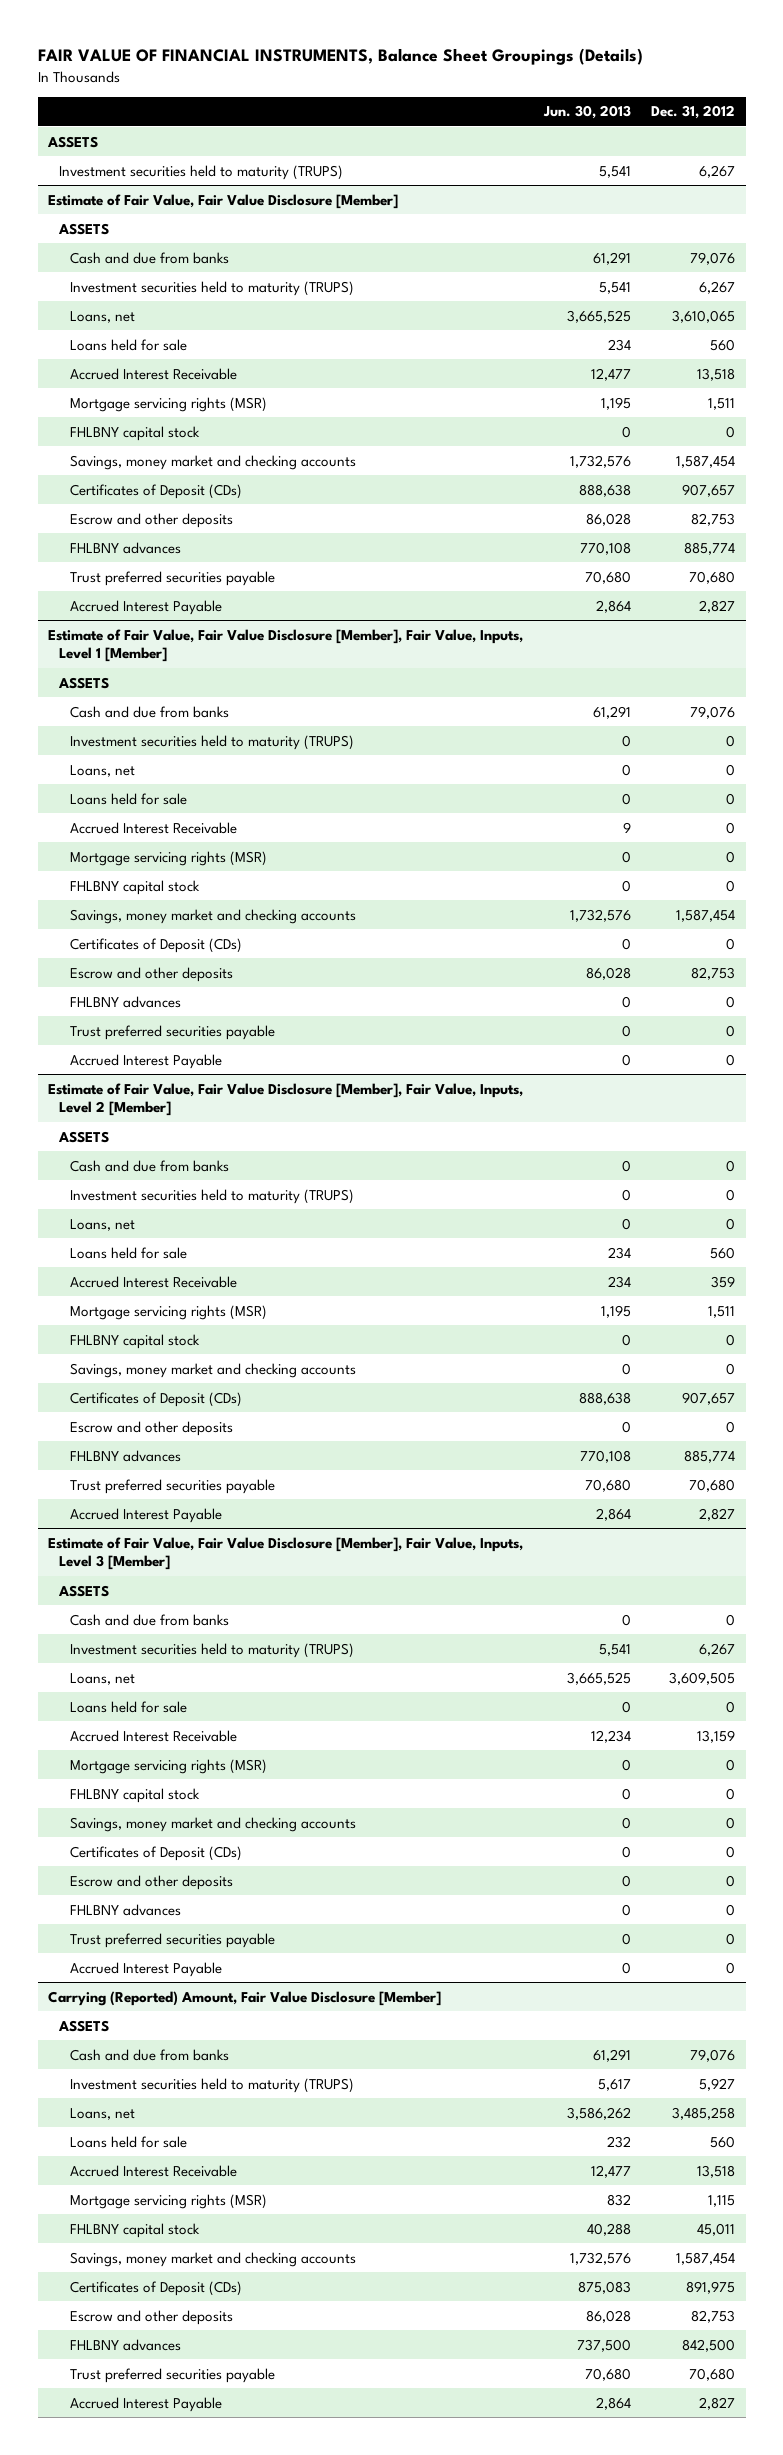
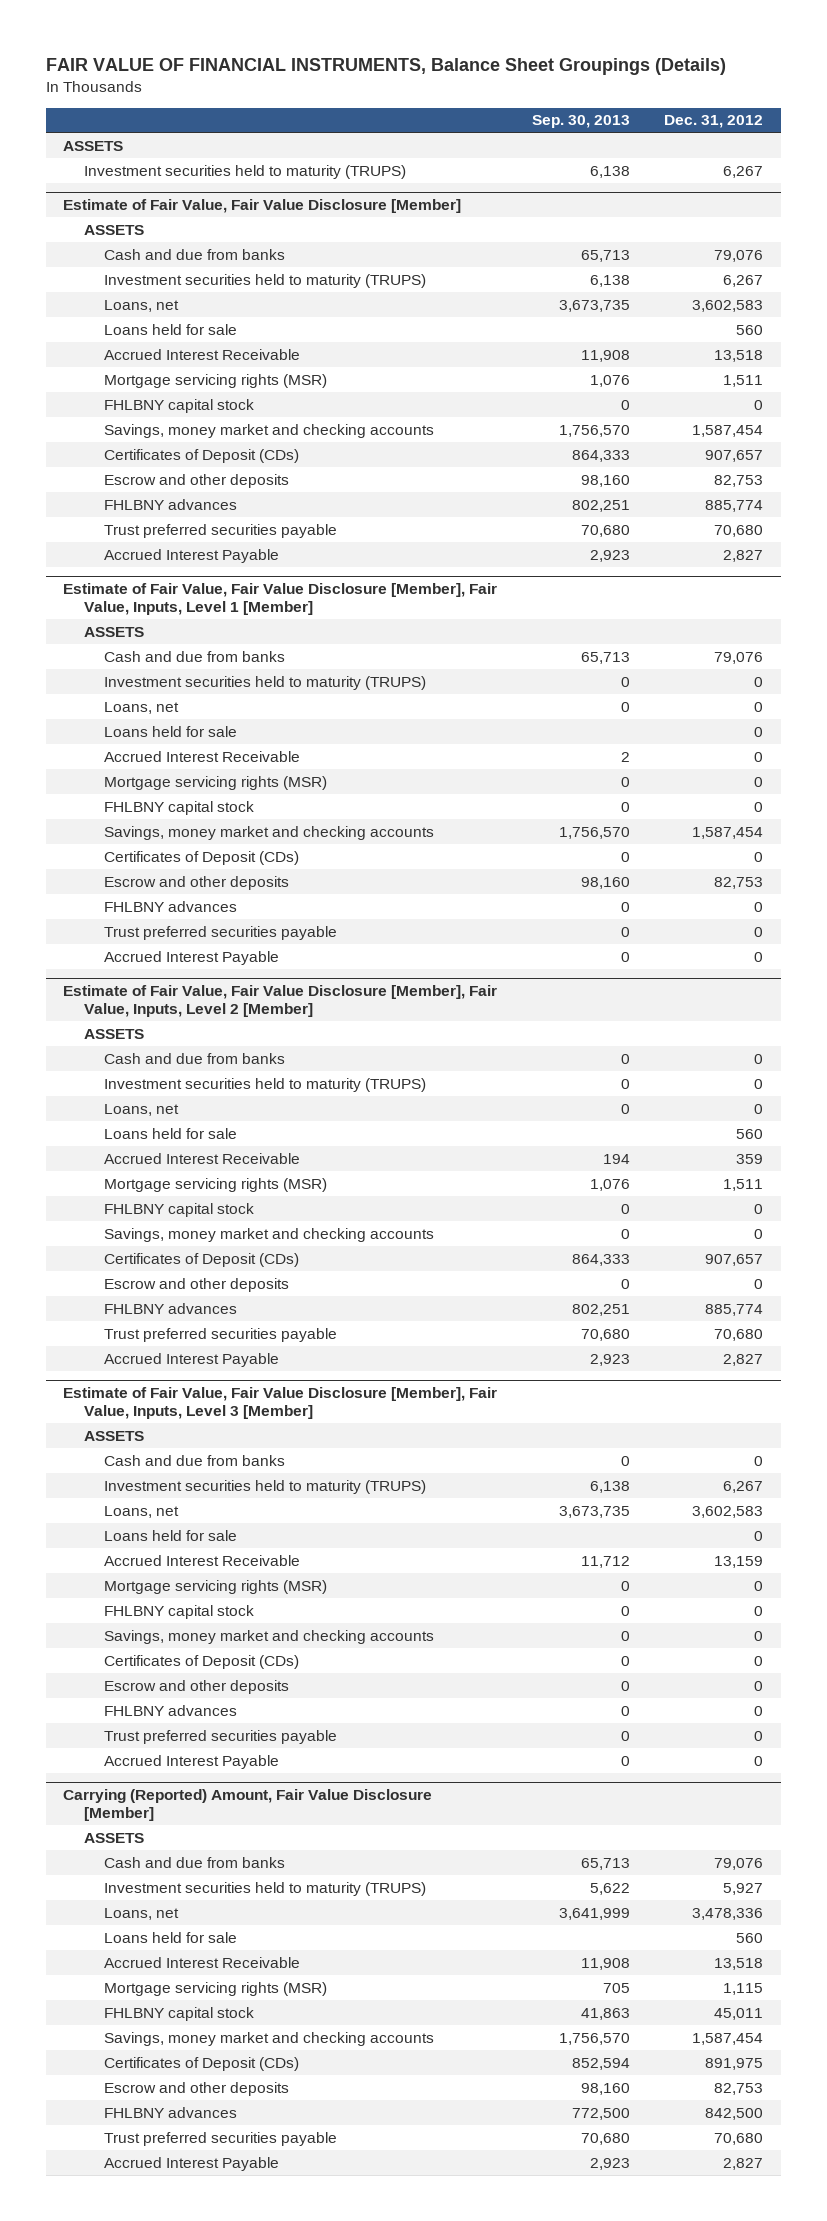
- | Jun. 30, 2013 | Dec. 31, 2012
+ | Sep. 30, 2013 | Dec. 31, 2012
@ Estimate of Fair Value, Fair Value Disclosure [Member]
- Loans, net | 3,665,525 | 3,610,065
+ Loans, net | 3,673,735 | 3,602,583
@ Estimate of Fair Value, Fair Value Disclosure [Member], Fair Value, Inputs, Level 3 [Member]
- Loans, net | 3,665,525 | 3,609,505
+ Loans, net | 3,673,735 | 3,602,583
@ Carrying (Reported) Amount, Fair Value Disclosure [Member]
- Loans, net | 3,586,262 | 3,485,258
+ Loans, net | 3,641,999 | 3,478,336

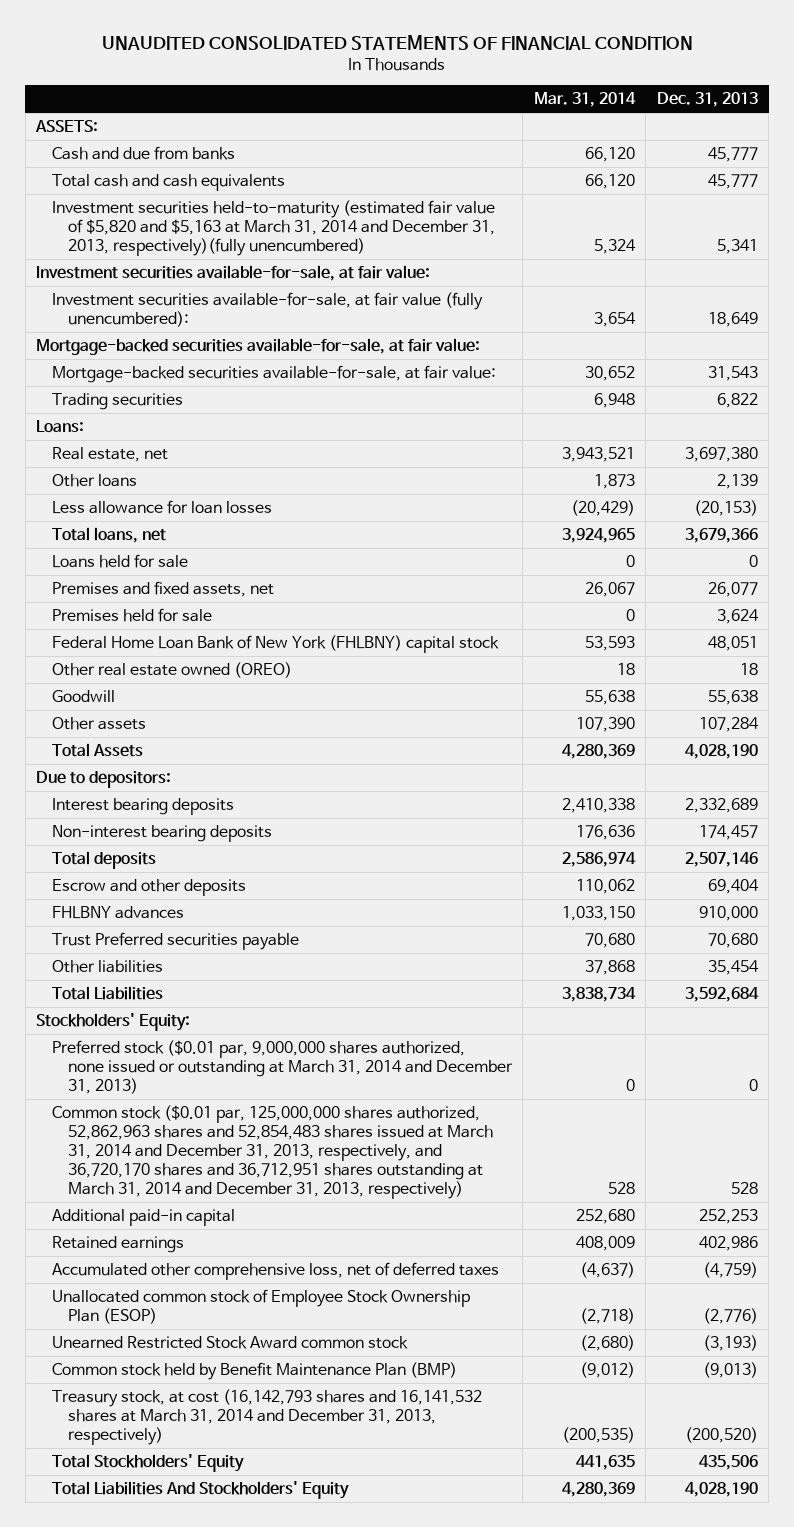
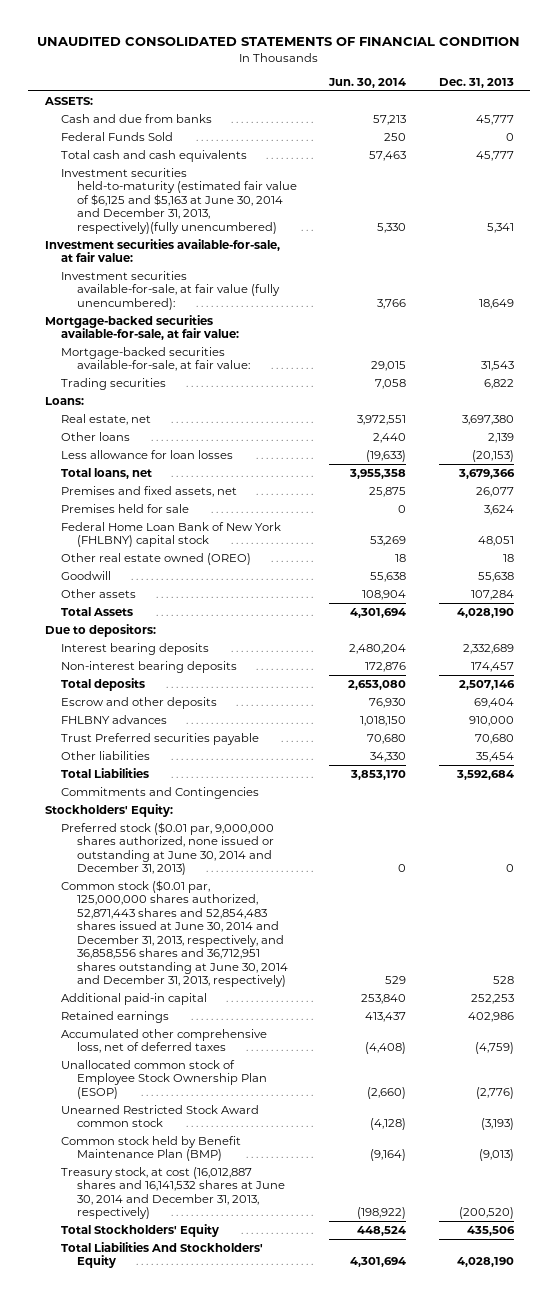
- | Mar. 31, 2014 | Dec. 31, 2013
+ | Jun. 30, 2014 | Dec. 31, 2013
+ Federal Funds Sold | 250 | 0
- Investment securities held-to-maturity (estimated fair value of $5,820 and $5,163 at March 31, 2014 and December 31, 2013, respectively)(fully unencumbered) | 5,324 | 5,341
+ Investment securities held-to-maturity (estimated fair value of $6,125 and $5,163 at June 30, 2014 and December 31, 2013, respectively)(fully unencumbered) | 5,330 | 5,341
- Loans held for sale | 0 | 0
+ Commitments and Contingencies
- Preferred stock ($0.01 par, 9,000,000 shares authorized, none issued or outstanding at March 31, 2014 and December 31, 2013) | 0 | 0
- Common stock ($0.01 par, 125,000,000 shares authorized, 52,862,963 shares and 52,854,483 shares issued at March 31, 2014 and December 31, 2013, respectively, and 36,720,170 shares and 36,712,951 shares outstanding at March 31, 2014 and December 31, 2013, respectively) | 528 | 528
+ Preferred stock ($0.01 par, 9,000,000 shares authorized, none issued or outstanding at June 30, 2014 and December 31, 2013) | 0 | 0
+ Common stock ($0.01 par, 125,000,000 shares authorized, 52,871,443 shares and 52,854,483 shares issued at June 30, 2014 and December 31, 2013, respectively, and 36,858,556 shares and 36,712,951 shares outstanding at June 30, 2014 and December 31, 2013, respectively) | 529 | 528
- Treasury stock, at cost (16,142,793 shares and 16,141,532 shares at March 31, 2014 and December 31, 2013, respectively) | (200,535) | (200,520)
+ Treasury stock, at cost (16,012,887 shares and 16,141,532 shares at June 30, 2014 and December 31, 2013, respectively) | (198,922) | (200,520)

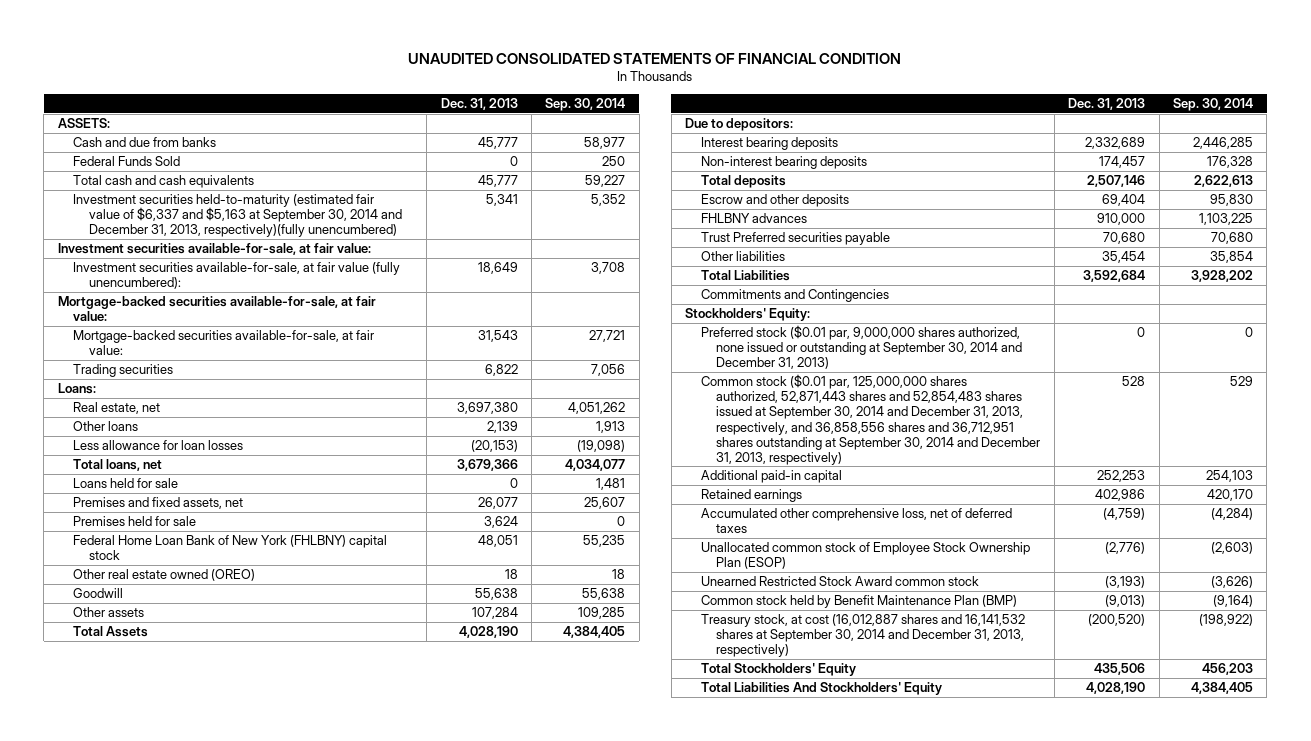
- | Jun. 30, 2014 | Dec. 31, 2013
+ | Dec. 31, 2013 | Sep. 30, 2014
- Investment securities held-to-maturity (estimated fair value of $6,125 and $5,163 at June 30, 2014 and December 31, 2013, respectively)(fully unencumbered) | 5,330 | 5,341
+ Investment securities held-to-maturity (estimated fair value of $6,337 and $5,163 at September 30, 2014 and December 31, 2013, respectively)(fully unencumbered) | 5,341 | 5,352
+ Loans held for sale | 0 | 1,481
- Preferred stock ($0.01 par, 9,000,000 shares authorized, none issued or outstanding at June 30, 2014 and December 31, 2013) | 0 | 0
- Common stock ($0.01 par, 125,000,000 shares authorized, 52,871,443 shares and 52,854,483 shares issued at June 30, 2014 and December 31, 2013, respectively, and 36,858,556 shares and 36,712,951 shares outstanding at June 30, 2014 and December 31, 2013, respectively) | 529 | 528
+ Preferred stock ($0.01 par, 9,000,000 shares authorized, none issued or outstanding at September 30, 2014 and December 31, 2013) | 0 | 0
+ Common stock ($0.01 par, 125,000,000 shares authorized, 52,871,443 shares and 52,854,483 shares issued at September 30, 2014 and December 31, 2013, respectively, and 36,858,556 shares and 36,712,951 shares outstanding at September 30, 2014 and December 31, 2013, respectively) | 528 | 529
- Treasury stock, at cost (16,012,887 shares and 16,141,532 shares at June 30, 2014 and December 31, 2013, respectively) | (198,922) | (200,520)
+ Treasury stock, at cost (16,012,887 shares and 16,141,532 shares at September 30, 2014 and December 31, 2013, respectively) | (200,520) | (198,922)

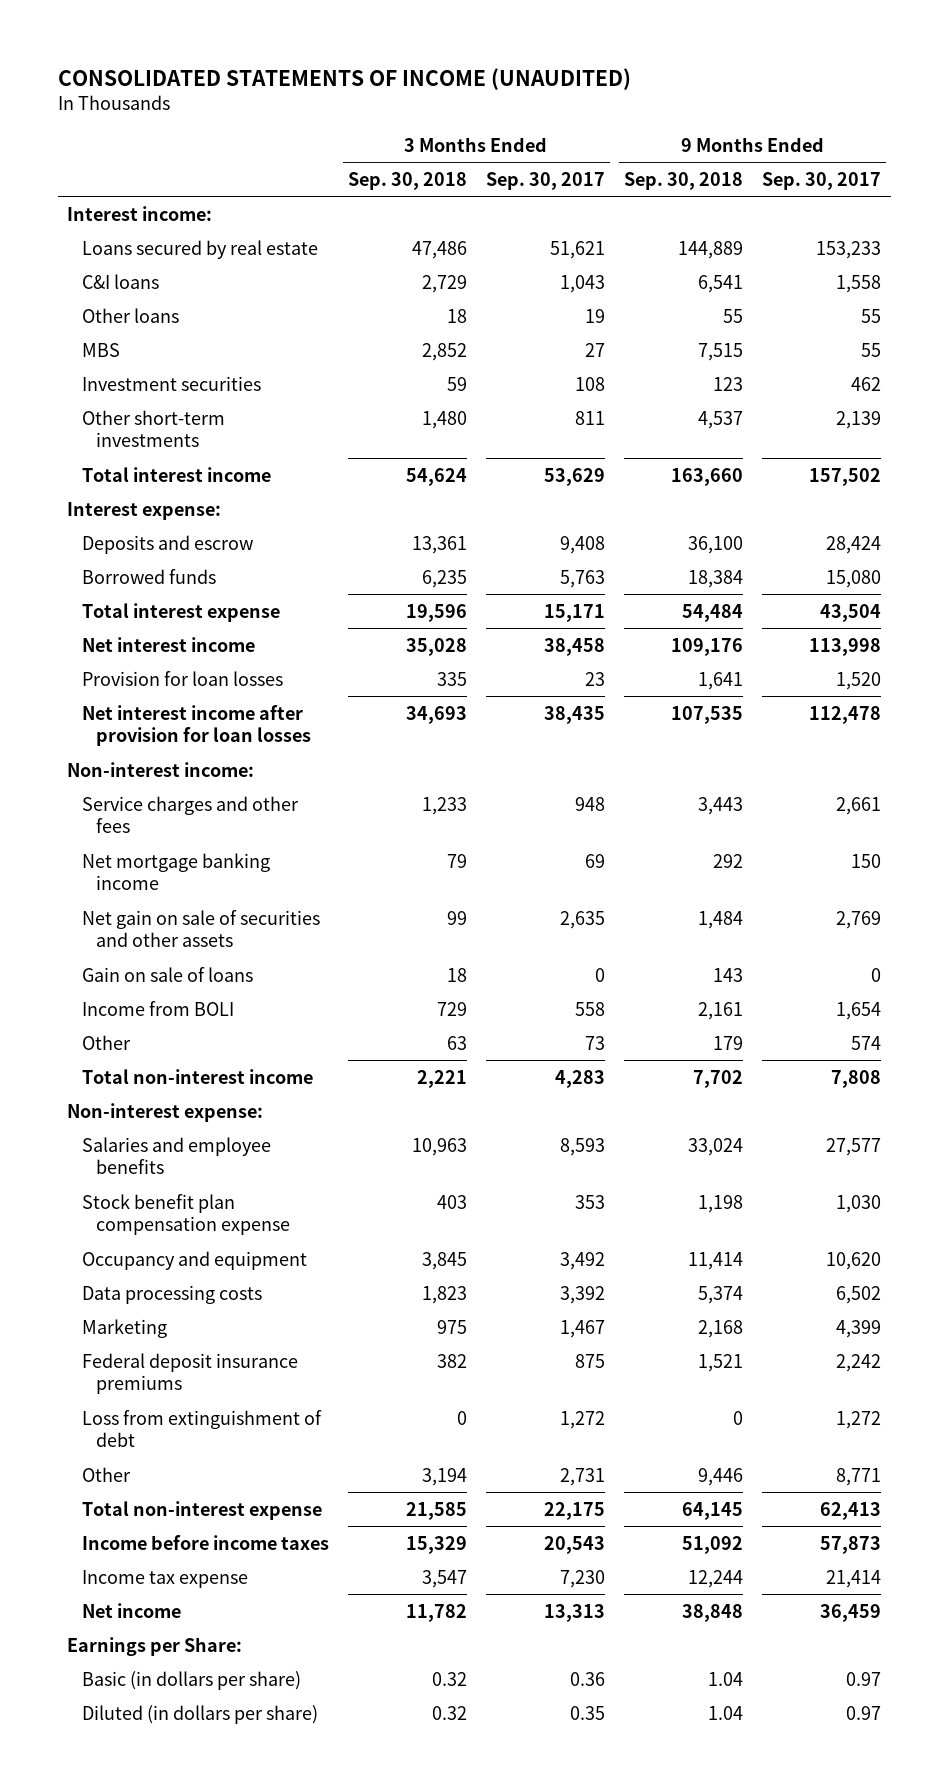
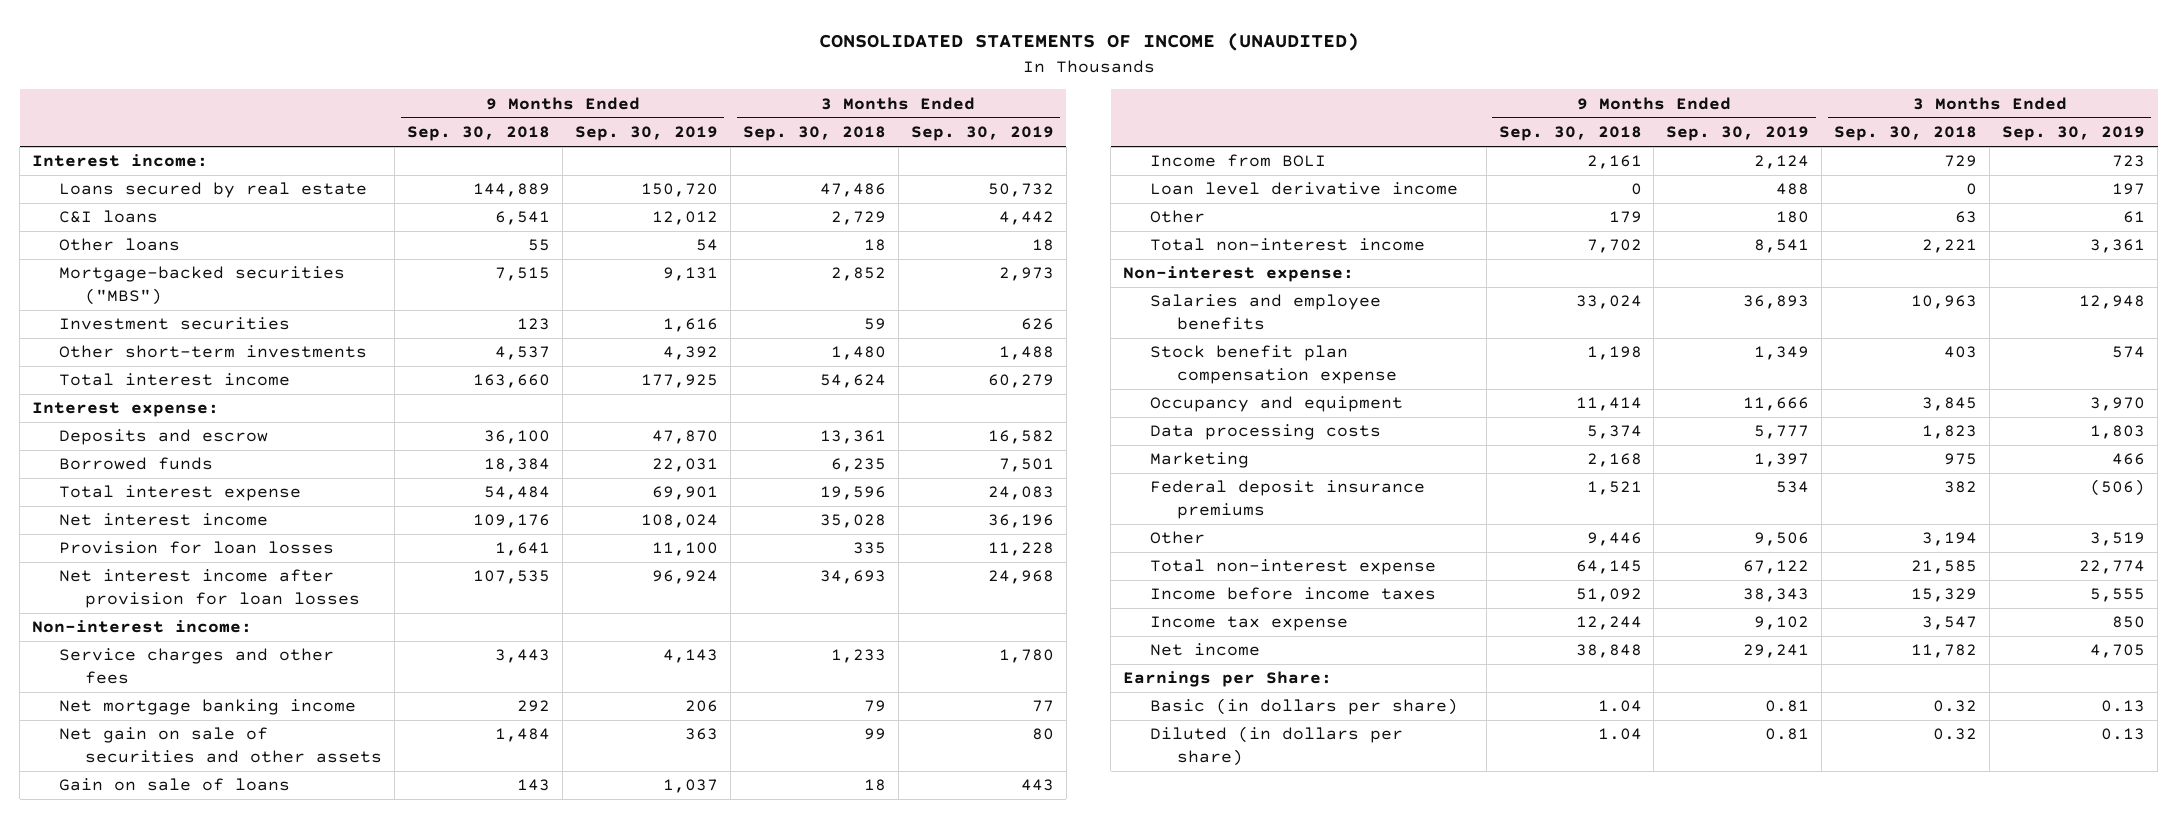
- | 3 Months Ended Sep. 30, 2018 | 3 Months Ended Sep. 30, 2017 | 9 Months Ended Sep. 30, 2018 | 9 Months Ended Sep. 30, 2017
+ | 9 Months Ended Sep. 30, 2018 | 9 Months Ended Sep. 30, 2019 | 3 Months Ended Sep. 30, 2018 | 3 Months Ended Sep. 30, 2019
- MBS | 2,852 | 27 | 7,515 | 55
+ Mortgage-backed securities ("MBS") | 7,515 | 9,131 | 2,852 | 2,973
+ Loan level derivative income | 0 | 488 | 0 | 197
- Loss from extinguishment of debt | 0 | 1,272 | 0 | 1,272

